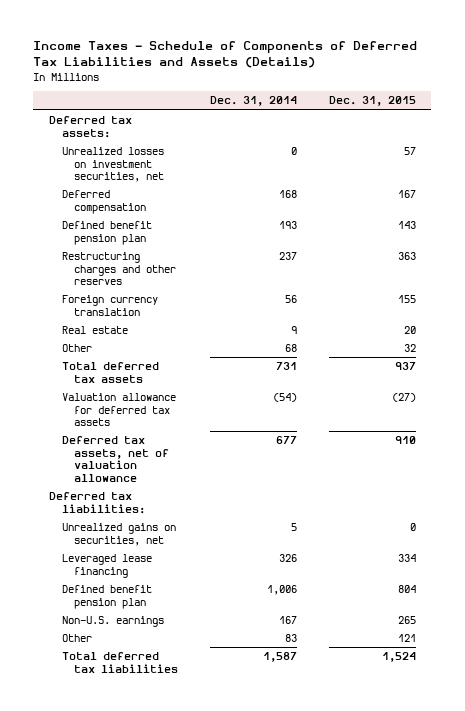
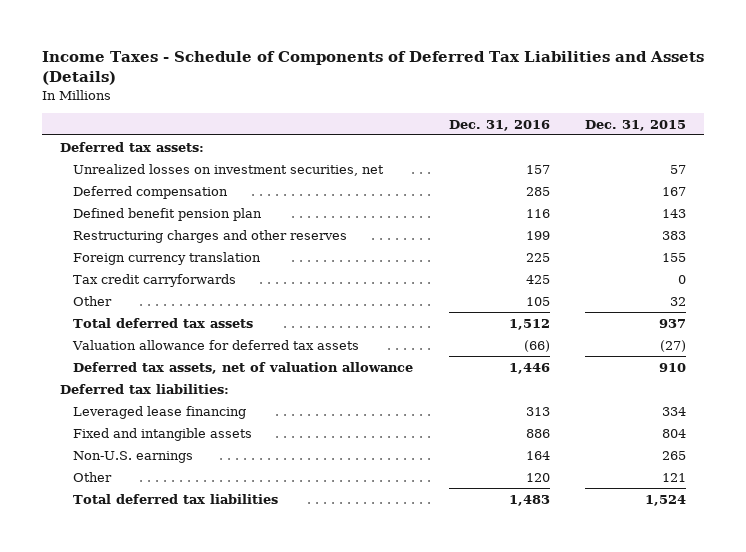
- | Dec. 31, 2014 | Dec. 31, 2015
+ | Dec. 31, 2016 | Dec. 31, 2015
- Restructuring charges and other reserves | 237 | 363
+ Restructuring charges and other reserves | 199 | 383
- Real estate | 9 | 20
+ Tax credit carryforwards | 425 | 0
- Unrealized gains on securities, net | 5 | 0
- Defined benefit pension plan | 1,006 | 804
+ Fixed and intangible assets | 886 | 804

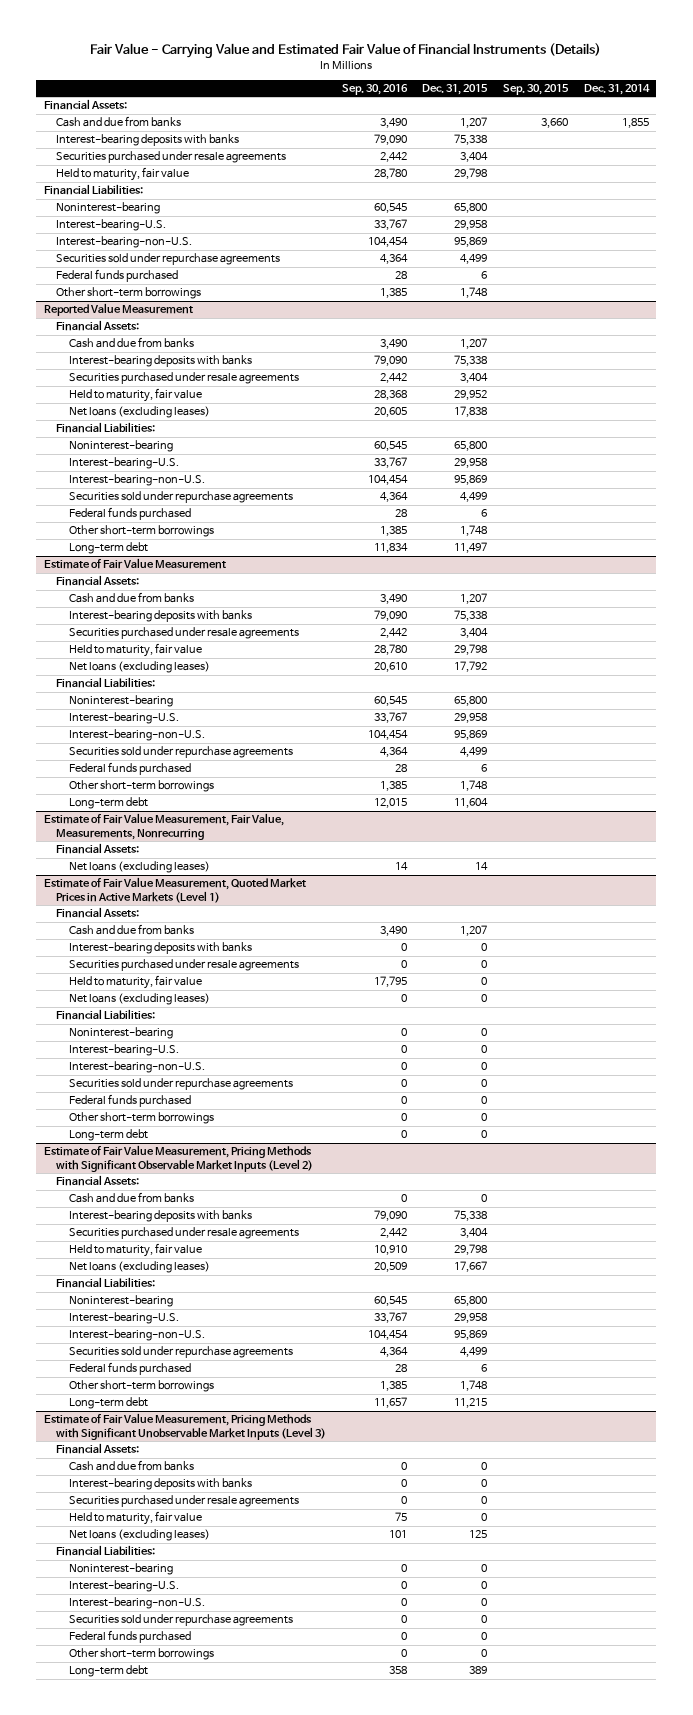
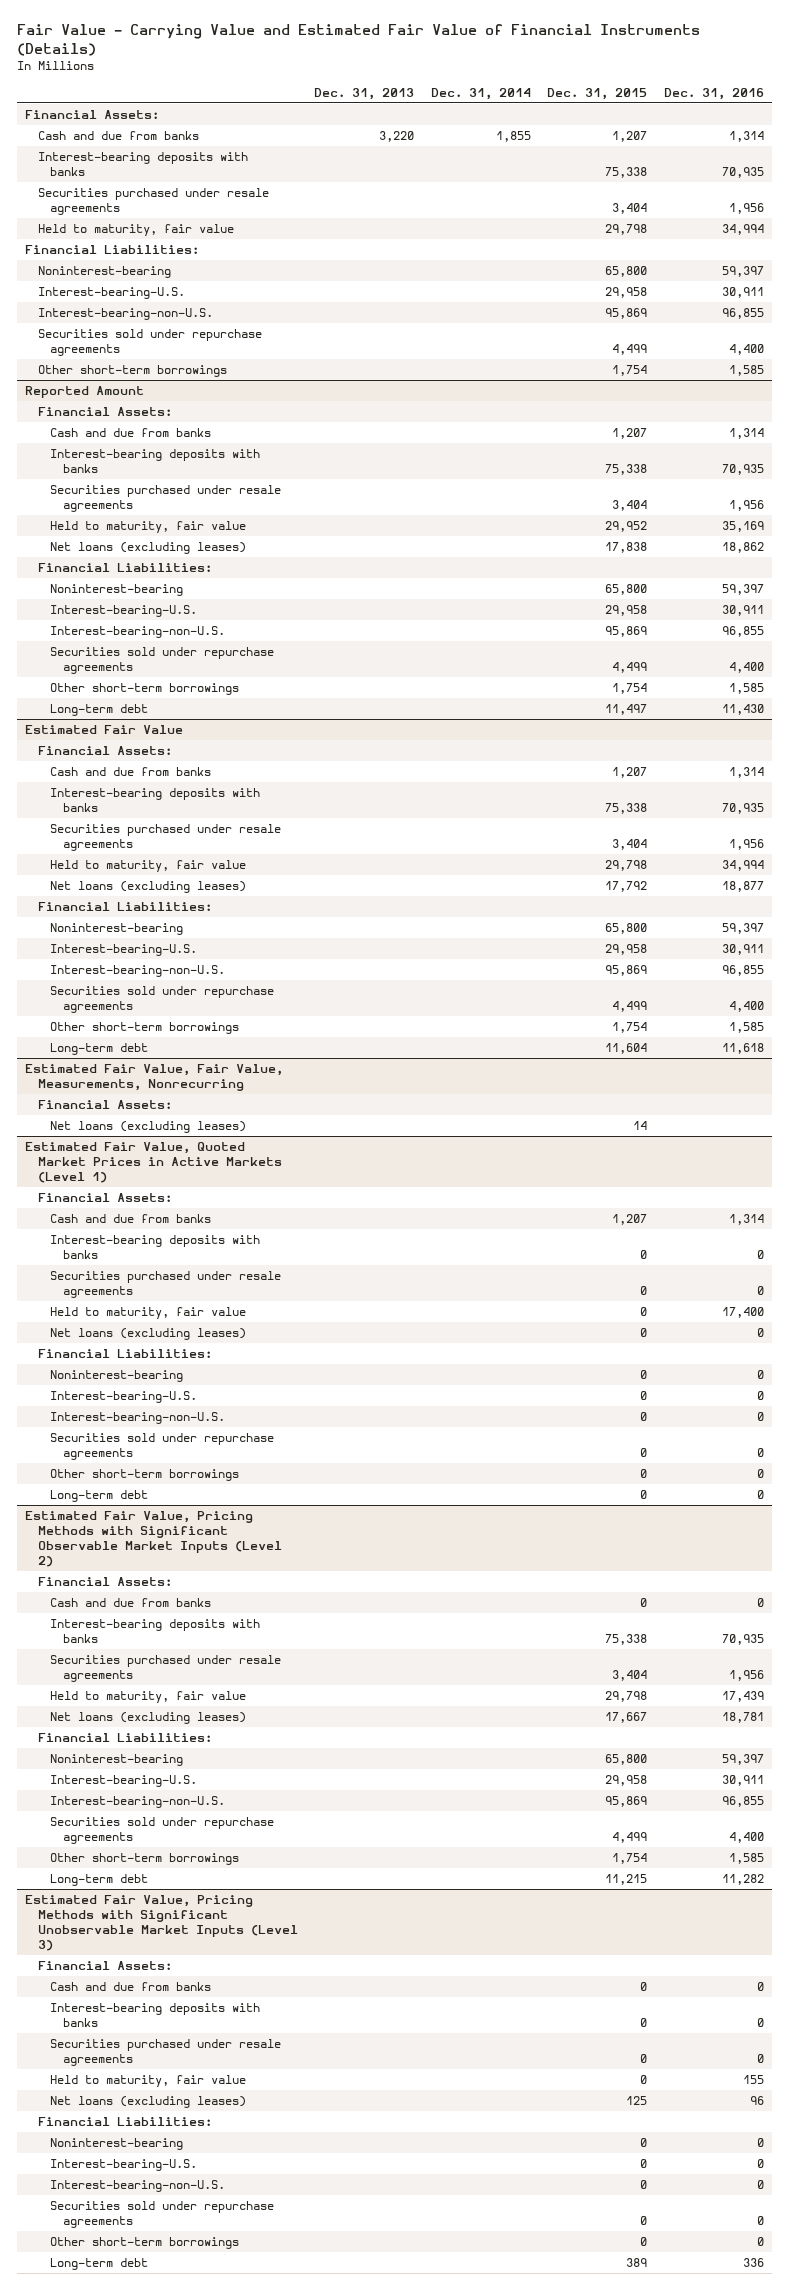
- | Sep. 30, 2016 | Dec. 31, 2015 | Sep. 30, 2015 | Dec. 31, 2014
+ | Dec. 31, 2013 | Dec. 31, 2014 | Dec. 31, 2015 | Dec. 31, 2016
- Federal funds purchased | 28 | 6 | |
- Other short-term borrowings | 1,385 | 1,748 | |
- Reported Value Measurement
+ Other short-term borrowings | | | 1,754 | 1,585
+ Reported Amount
- Federal funds purchased | 28 | 6 | |
- Other short-term borrowings | 1,385 | 1,748 | |
+ Other short-term borrowings | | | 1,754 | 1,585
- Estimate of Fair Value Measurement
+ Estimated Fair Value
- Federal funds purchased | 28 | 6 | |
- Other short-term borrowings | 1,385 | 1,748 | |
+ Other short-term borrowings | | | 1,754 | 1,585
- Estimate of Fair Value Measurement, Fair Value, Measurements, Nonrecurring
+ Estimated Fair Value, Fair Value, Measurements, Nonrecurring
- Estimate of Fair Value Measurement, Quoted Market Prices in Active Markets (Level 1)
+ Estimated Fair Value, Quoted Market Prices in Active Markets (Level 1)
- Federal funds purchased | 0 | 0 | |
- Estimate of Fair Value Measurement, Pricing Methods with Significant Observable Market Inputs (Level 2)
+ Estimated Fair Value, Pricing Methods with Significant Observable Market Inputs (Level 2)
- Federal funds purchased | 28 | 6 | |
- Other short-term borrowings | 1,385 | 1,748 | |
+ Other short-term borrowings | | | 1,754 | 1,585
- Estimate of Fair Value Measurement, Pricing Methods with Significant Unobservable Market Inputs (Level 3)
+ Estimated Fair Value, Pricing Methods with Significant Unobservable Market Inputs (Level 3)
- Federal funds purchased | 0 | 0 | |

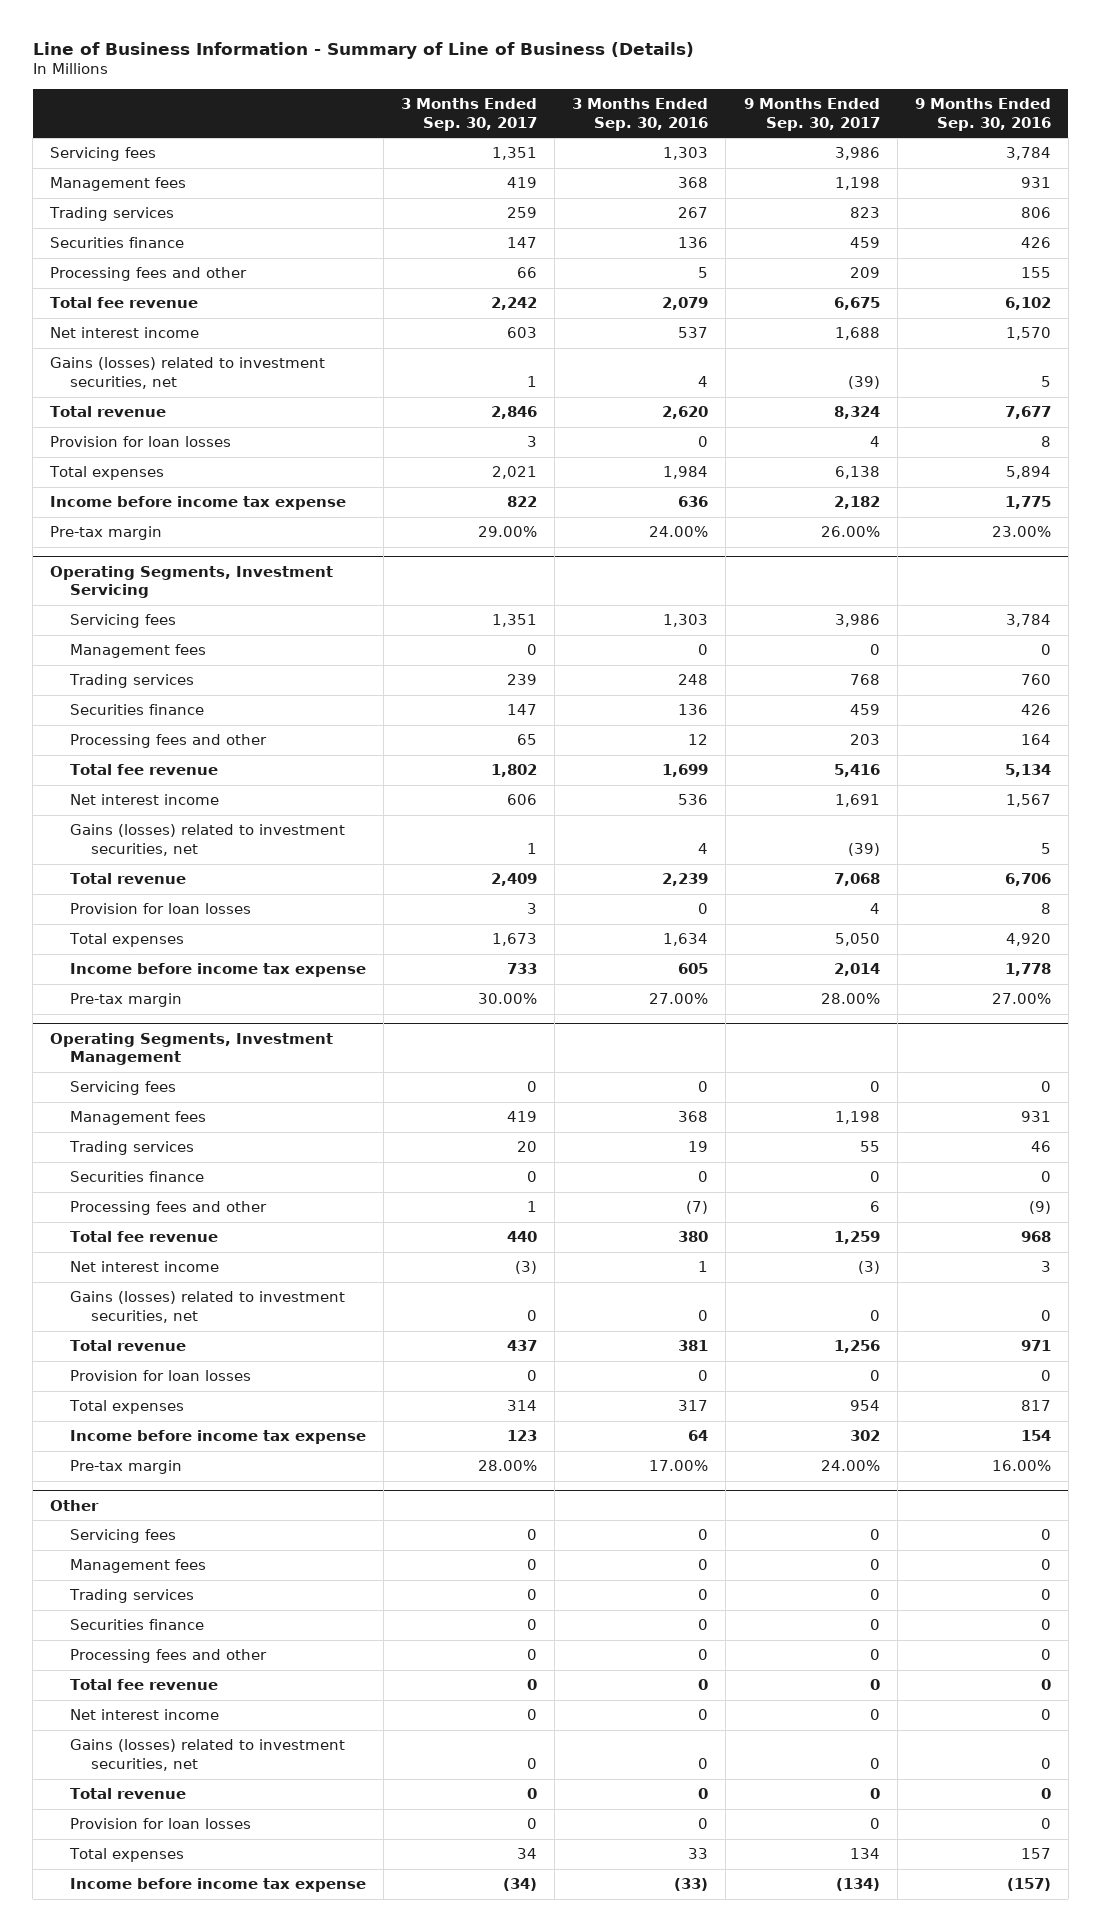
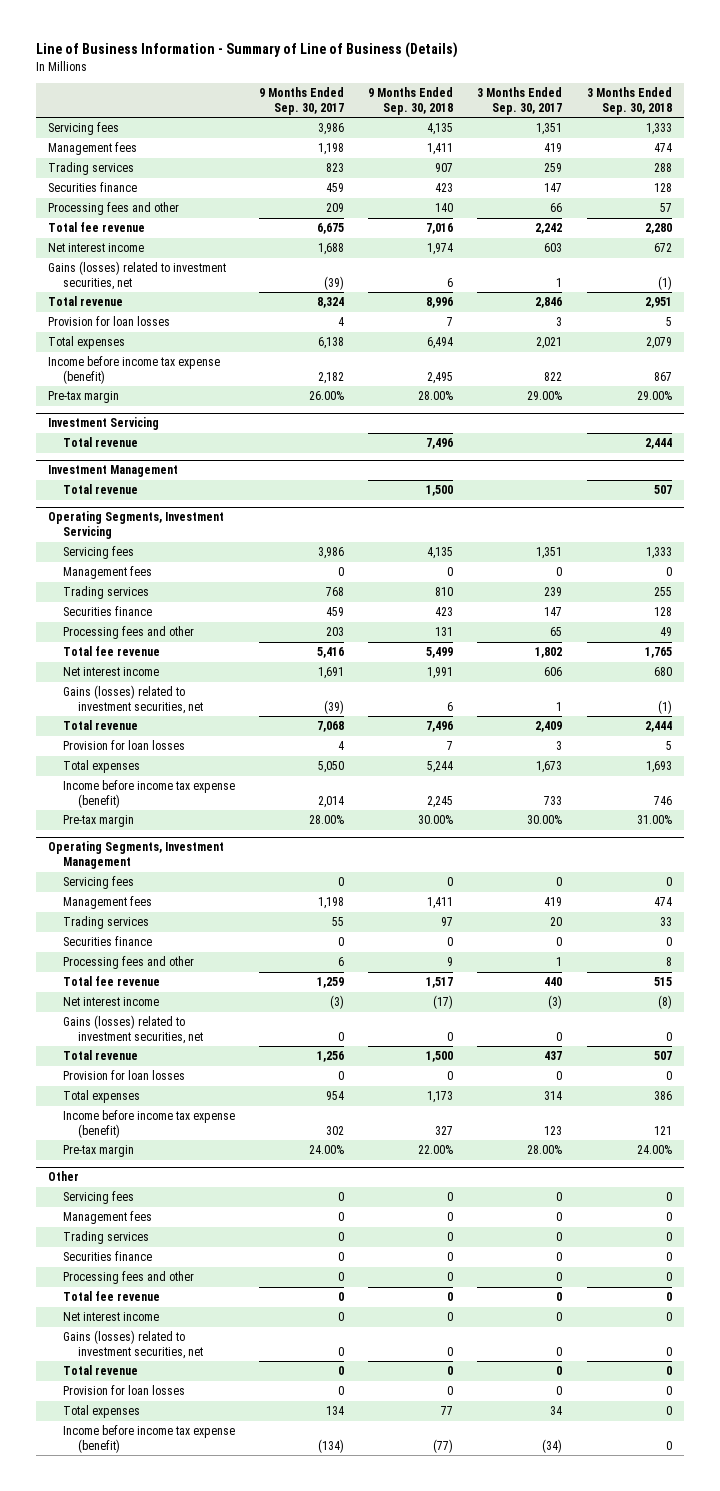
- | 3 Months Ended Sep. 30, 2017 | 3 Months Ended Sep. 30, 2016 | 9 Months Ended Sep. 30, 2017 | 9 Months Ended Sep. 30, 2016
+ | 9 Months Ended Sep. 30, 2017 | 9 Months Ended Sep. 30, 2018 | 3 Months Ended Sep. 30, 2017 | 3 Months Ended Sep. 30, 2018
- Income before income tax expense | 822 | 636 | 2,182 | 1,775
+ Income before income tax expense (benefit) | 2,182 | 2,495 | 822 | 867
+ Investment Servicing
+ Total revenue | | 7,496 | | 2,444
+ Investment Management
+ Total revenue | | 1,500 | | 507
@ Operating Segments, Investment Servicing
- Income before income tax expense | 733 | 605 | 2,014 | 1,778
+ Income before income tax expense (benefit) | 2,014 | 2,245 | 733 | 746
@ Operating Segments, Investment Management
- Income before income tax expense | 123 | 64 | 302 | 154
+ Income before income tax expense (benefit) | 302 | 327 | 123 | 121
@ Other
- Income before income tax expense | (34) | (33) | (134) | (157)
+ Income before income tax expense (benefit) | (134) | (77) | (34) | 0

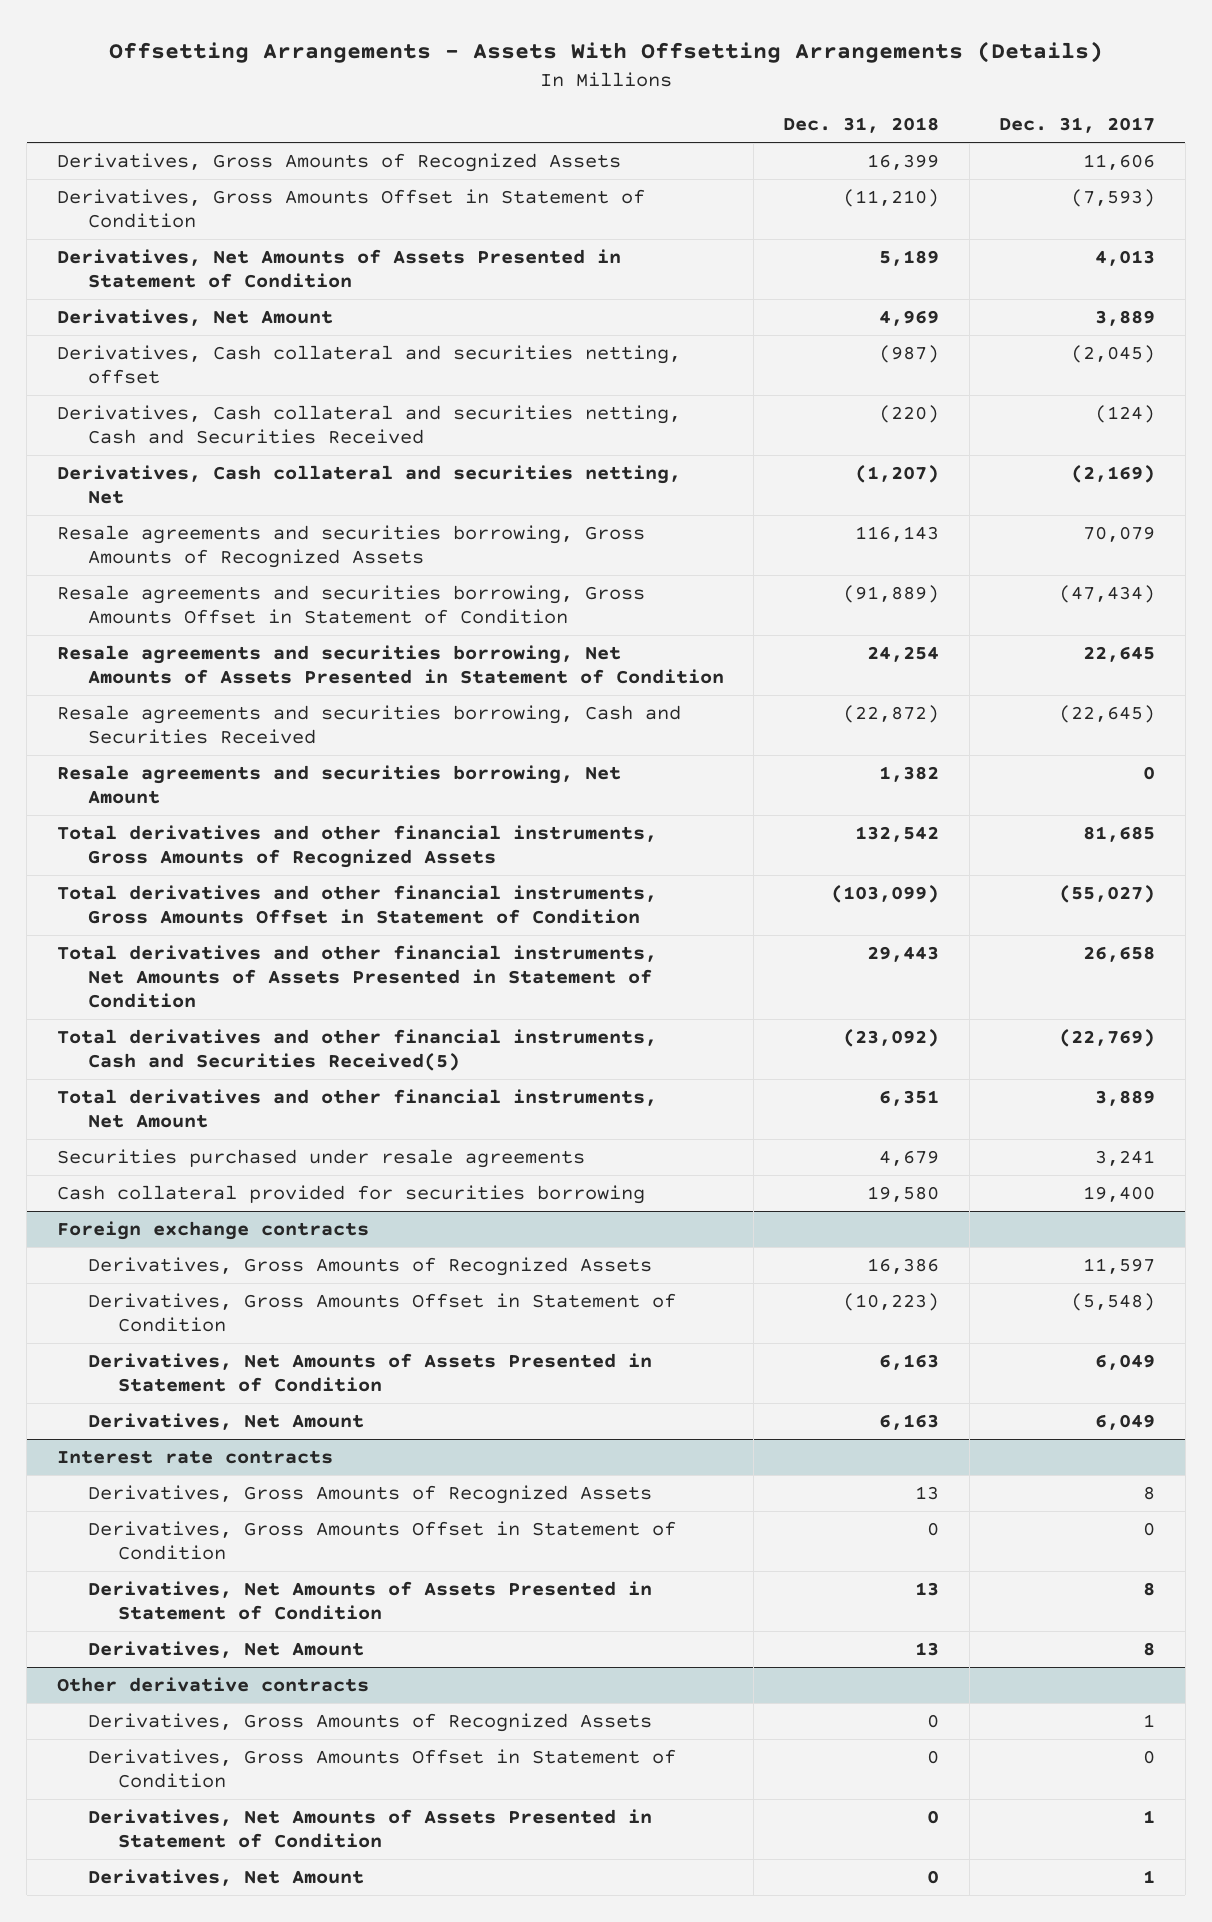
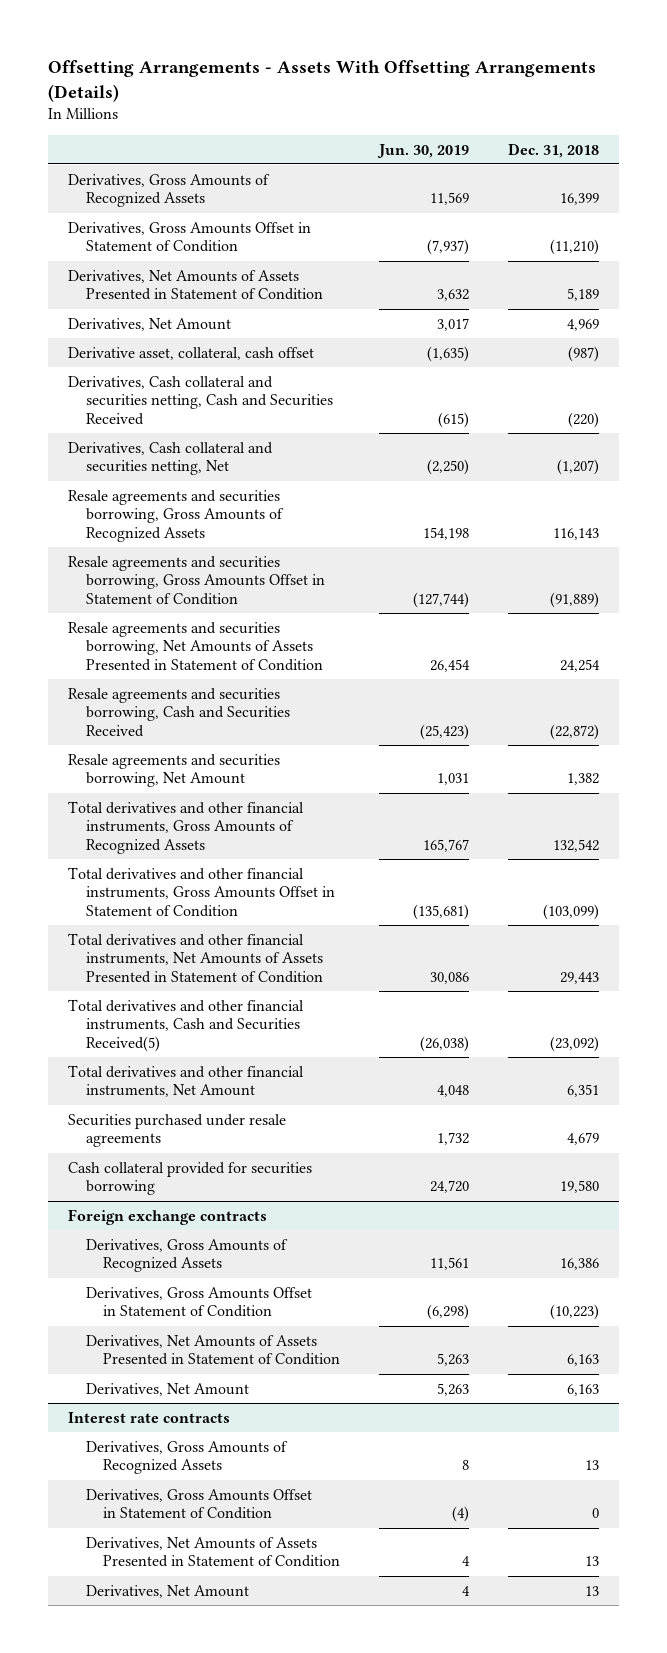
- | Dec. 31, 2018 | Dec. 31, 2017
+ | Jun. 30, 2019 | Dec. 31, 2018
- Derivatives, Cash collateral and securities netting, offset | (987) | (2,045)
+ Derivative asset, collateral, cash offset | (1,635) | (987)
- Other derivative contracts
- Derivatives, Gross Amounts of Recognized Assets | 0 | 1
- Derivatives, Gross Amounts Offset in Statement of Condition | 0 | 0
- Derivatives, Net Amounts of Assets Presented in Statement of Condition | 0 | 1
- Derivatives, Net Amount | 0 | 1

